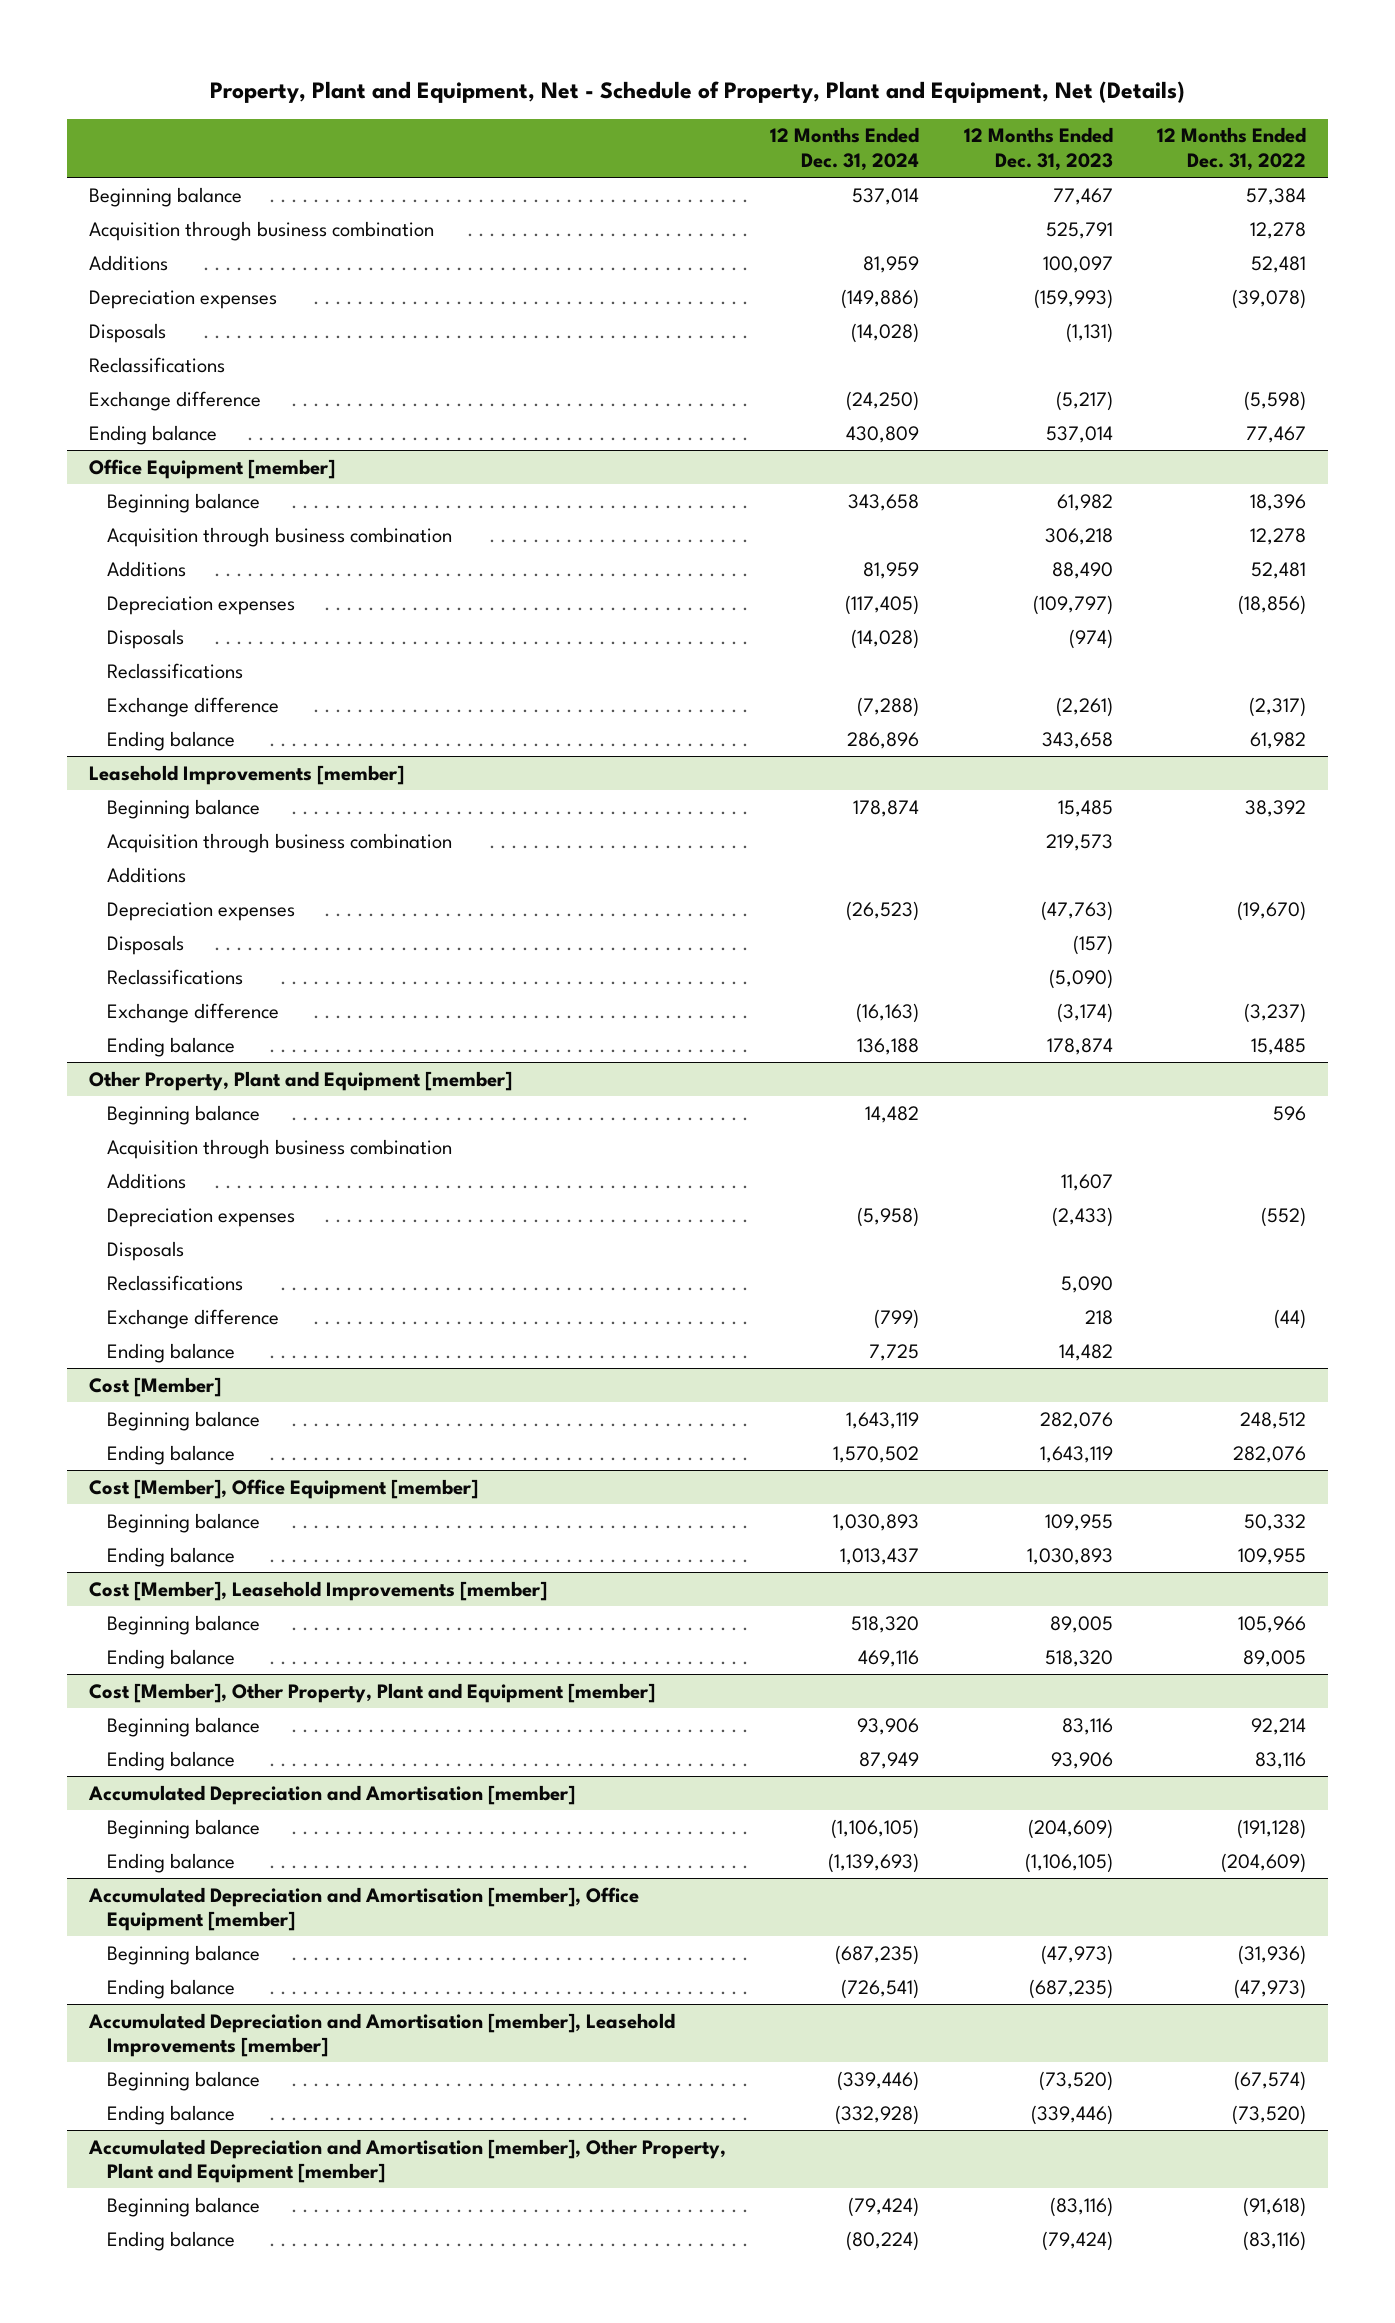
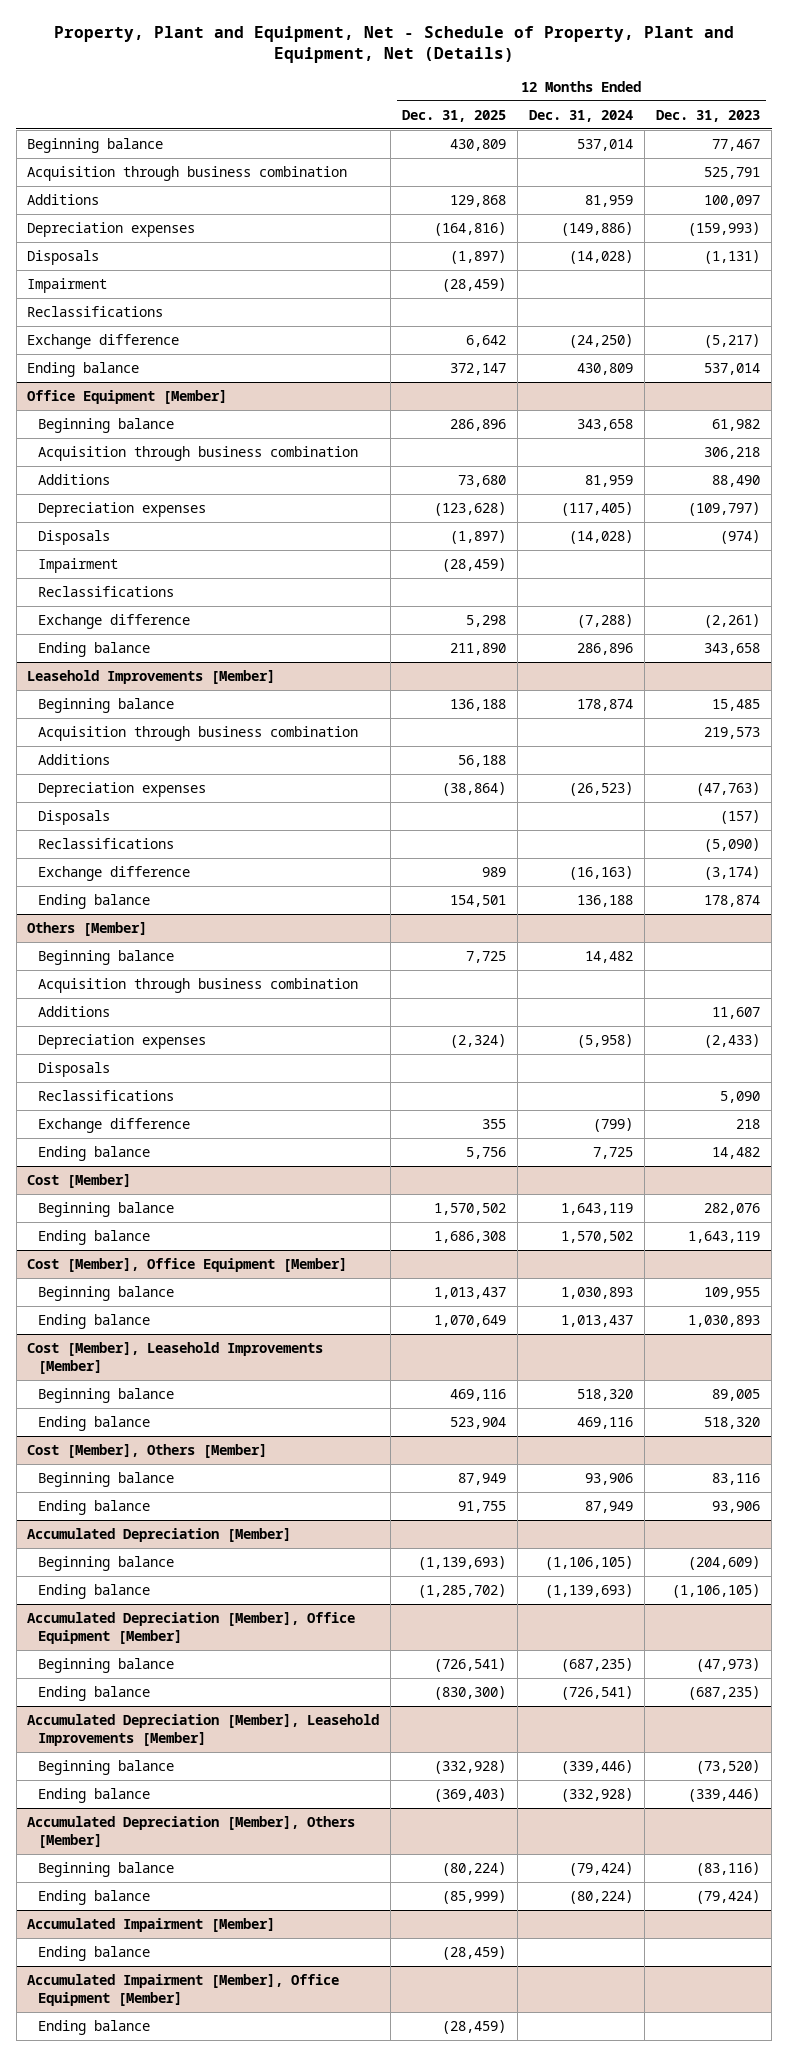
- | 12 Months Ended Dec. 31, 2024 | 12 Months Ended Dec. 31, 2023 | 12 Months Ended Dec. 31, 2022
+ | 12 Months Ended Dec. 31, 2025 | 12 Months Ended Dec. 31, 2024 | 12 Months Ended Dec. 31, 2023
+ Impairment | (28,459) | |
- Office Equipment [member]
+ Office Equipment [Member]
+ Impairment | (28,459) | |
- Leasehold Improvements [member]
+ Leasehold Improvements [Member]
- Other Property, Plant and Equipment [member]
+ Others [Member]
- Cost [Member], Office Equipment [member]
+ Cost [Member], Office Equipment [Member]
- Cost [Member], Leasehold Improvements [member]
+ Cost [Member], Leasehold Improvements [Member]
- Cost [Member], Other Property, Plant and Equipment [member]
+ Cost [Member], Others [Member]
- Accumulated Depreciation and Amortisation [member]
+ Accumulated Depreciation [Member]
- Accumulated Depreciation and Amortisation [member], Office Equipment [member]
+ Accumulated Depreciation [Member], Office Equipment [Member]
- Accumulated Depreciation and Amortisation [member], Leasehold Improvements [member]
+ Accumulated Depreciation [Member], Leasehold Improvements [Member]
- Accumulated Depreciation and Amortisation [member], Other Property, Plant and Equipment [member]
+ Accumulated Depreciation [Member], Others [Member]
+ Accumulated Impairment [Member]
+ Ending balance | (28,459) | |
+ Accumulated Impairment [Member], Office Equipment [Member]
+ Ending balance | (28,459) | |

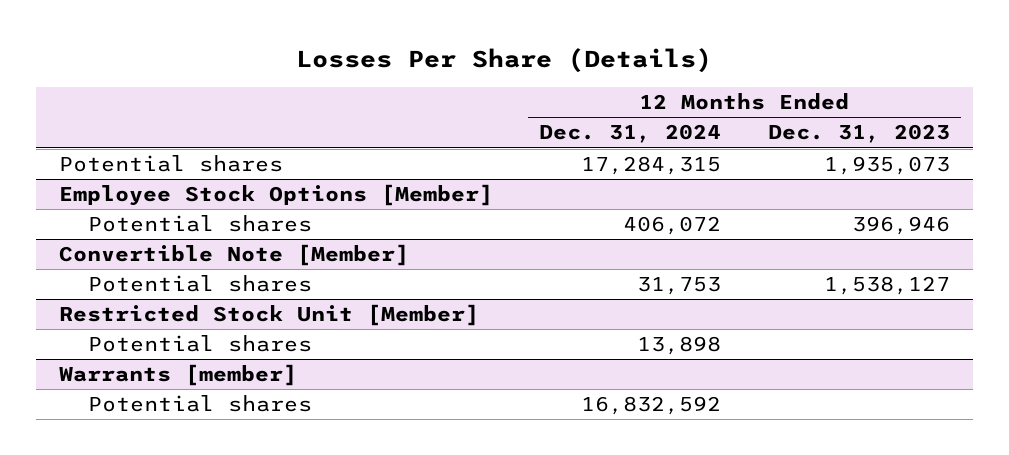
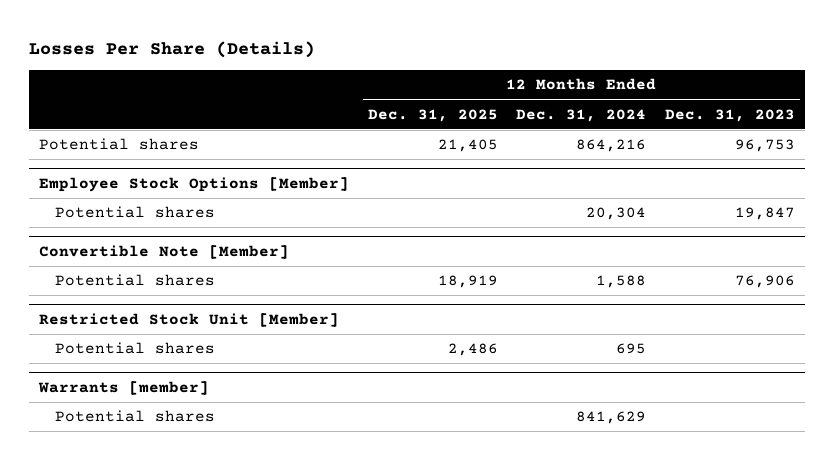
- | 12 Months Ended Dec. 31, 2024 | 12 Months Ended Dec. 31, 2023
+ | 12 Months Ended Dec. 31, 2025 | 12 Months Ended Dec. 31, 2024 | 12 Months Ended Dec. 31, 2023
- Potential shares | 17,284,315 | 1,935,073
+ Potential shares | 21,405 | 864,216 | 96,753
@ Employee Stock Options [Member]
- Potential shares | 406,072 | 396,946
+ Potential shares | | 20,304 | 19,847
@ Convertible Note [Member]
- Potential shares | 31,753 | 1,538,127
+ Potential shares | 18,919 | 1,588 | 76,906
@ Restricted Stock Unit [Member]
- Potential shares | 13,898 |
+ Potential shares | 2,486 | 695 |
@ Warrants [member]
- Potential shares | 16,832,592 |
+ Potential shares | | 841,629 |

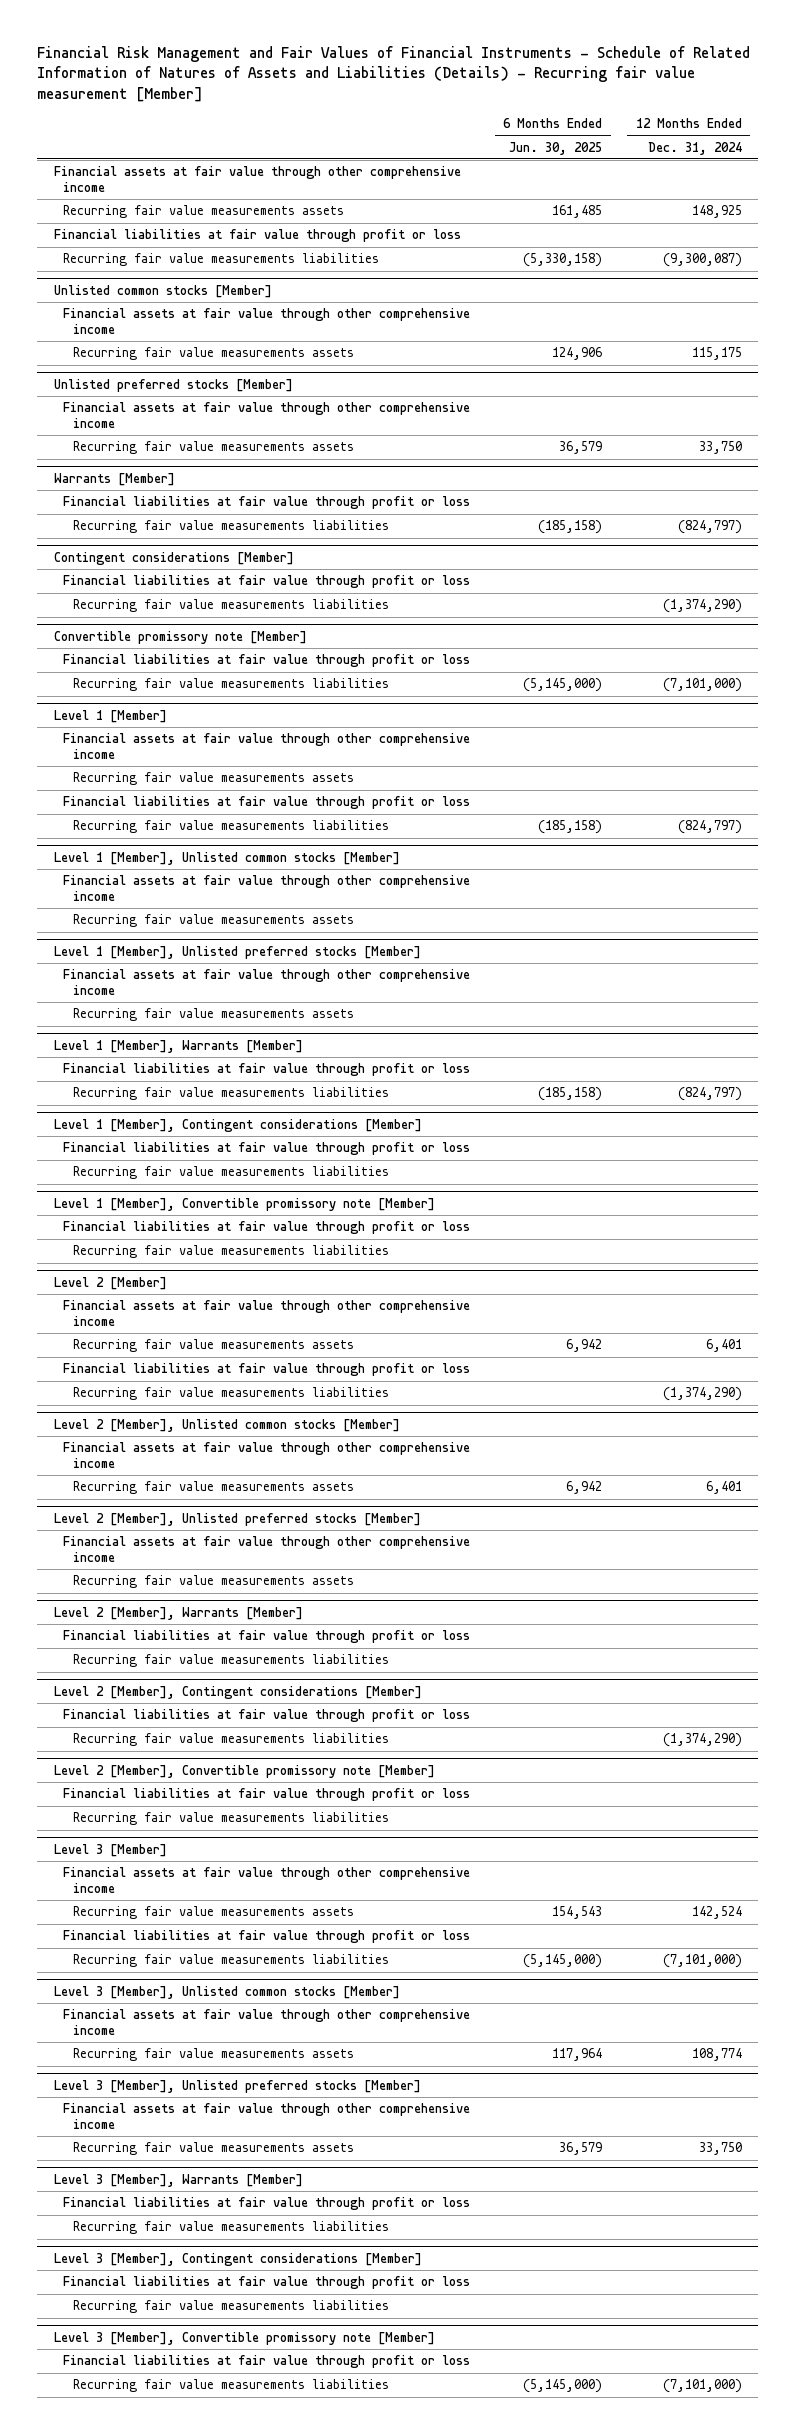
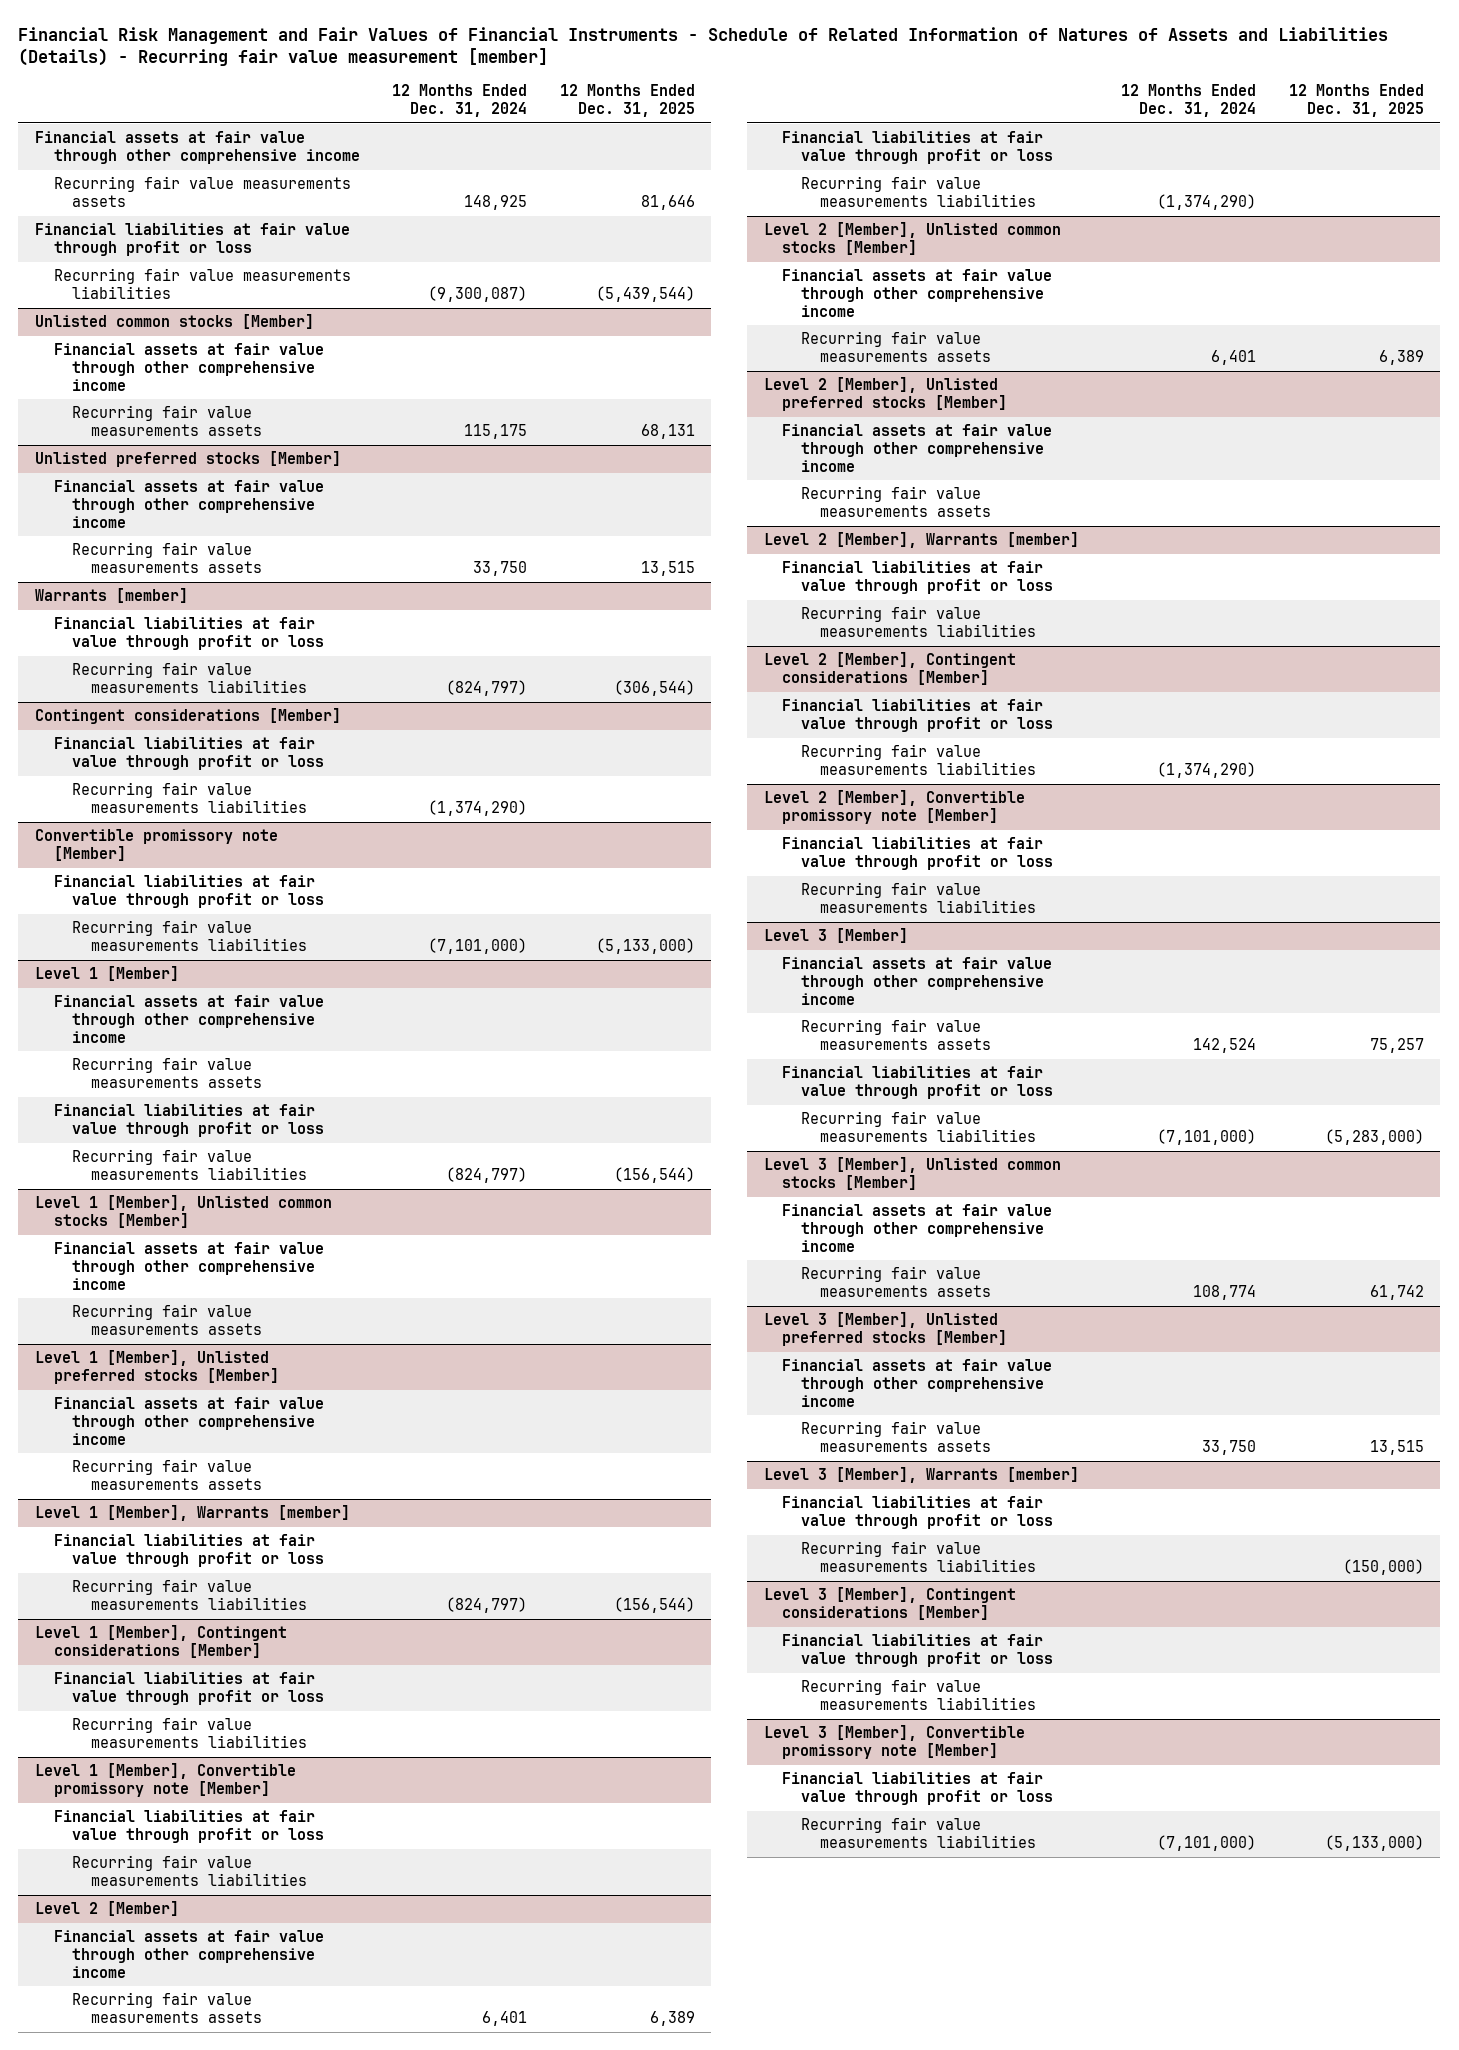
- Financial Risk Management and Fair Values of Financial Instruments - Schedule of Related Information of Natures of Assets and Liabilities (Details) - Recurring fair value measurement [Member]
+ Financial Risk Management and Fair Values of Financial Instruments - Schedule of Related Information of Natures of Assets and Liabilities (Details) - Recurring fair value measurement [member]
- | 6 Months Ended Jun. 30, 2025 | 12 Months Ended Dec. 31, 2024
+ | 12 Months Ended Dec. 31, 2024 | 12 Months Ended Dec. 31, 2025
- Warrants [Member]
+ Warrants [member]
- Level 1 [Member], Warrants [Member]
+ Level 1 [Member], Warrants [member]
- Level 2 [Member], Warrants [Member]
+ Level 2 [Member], Warrants [member]
- Level 3 [Member], Warrants [Member]
+ Level 3 [Member], Warrants [member]

